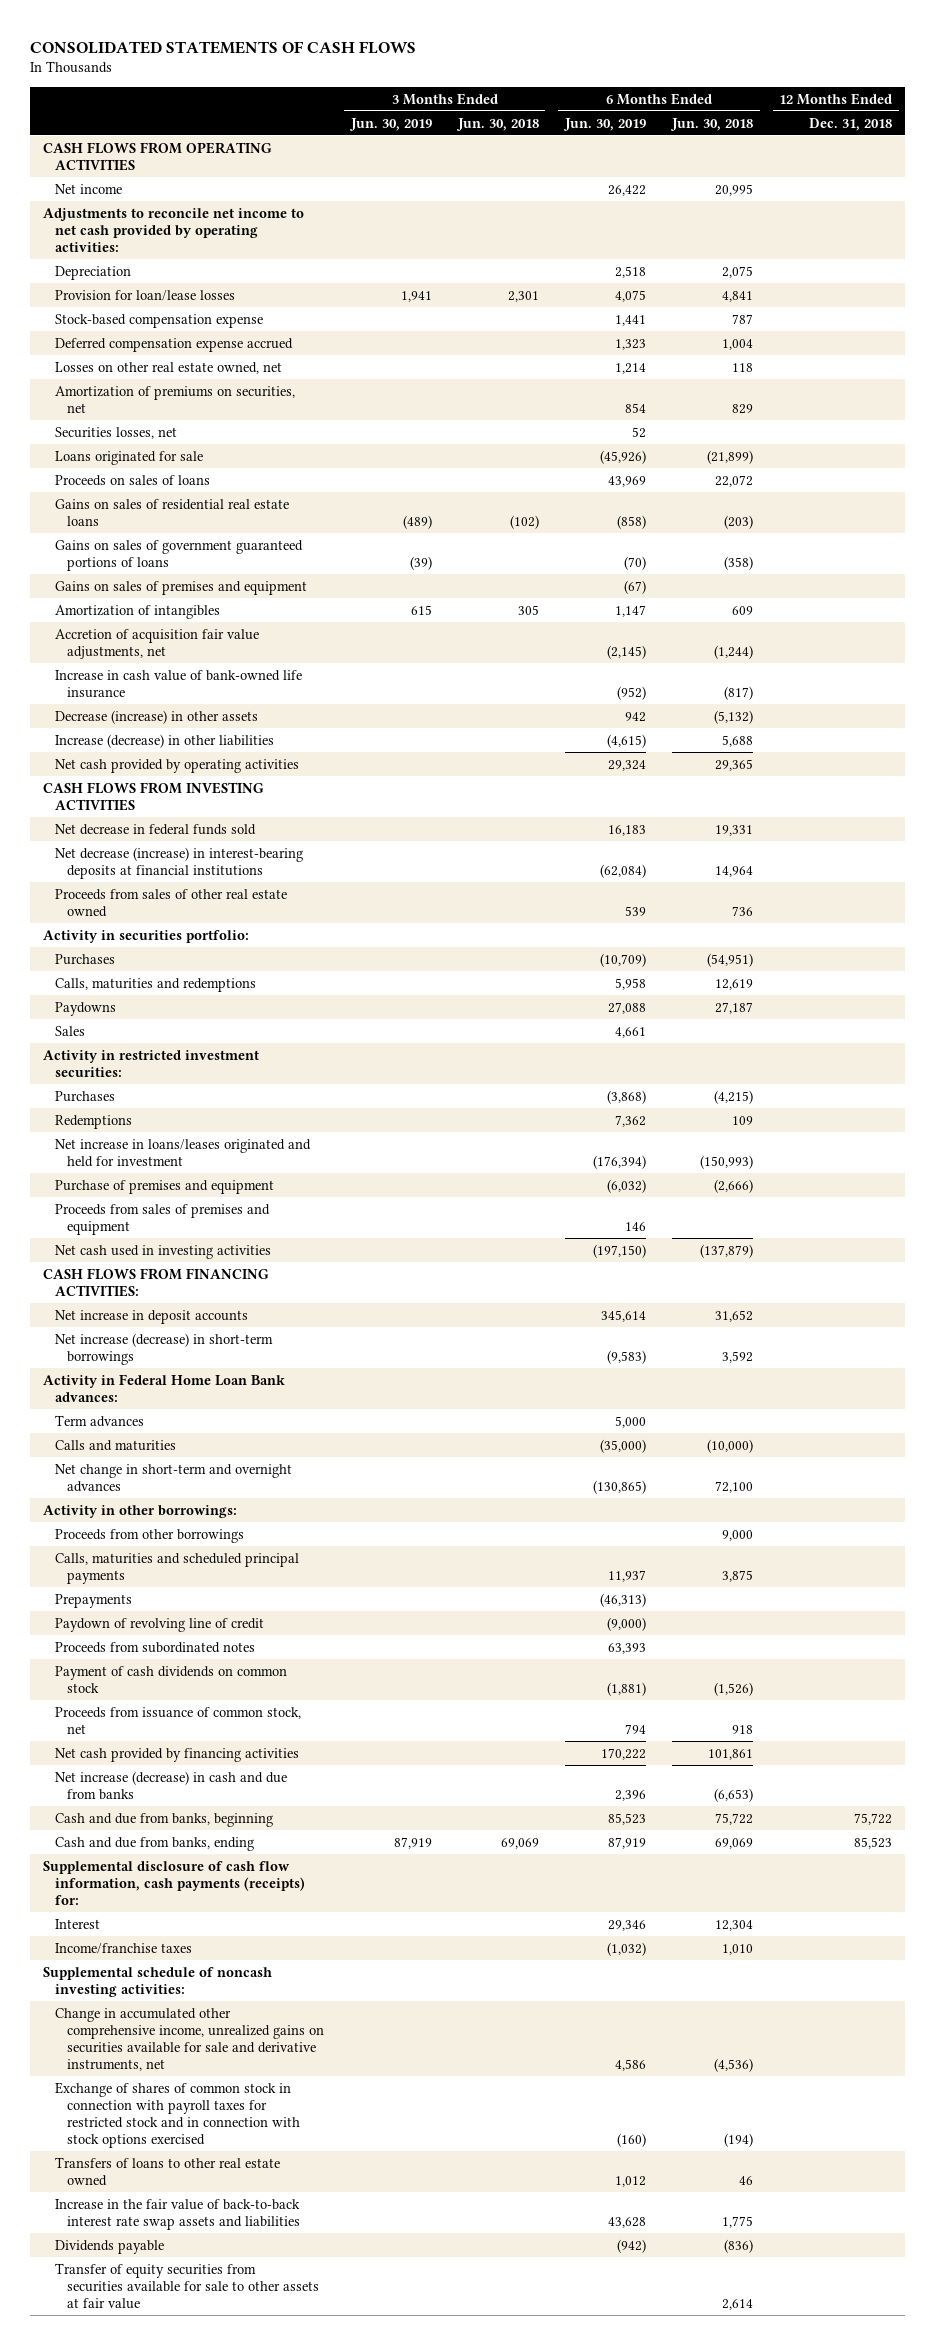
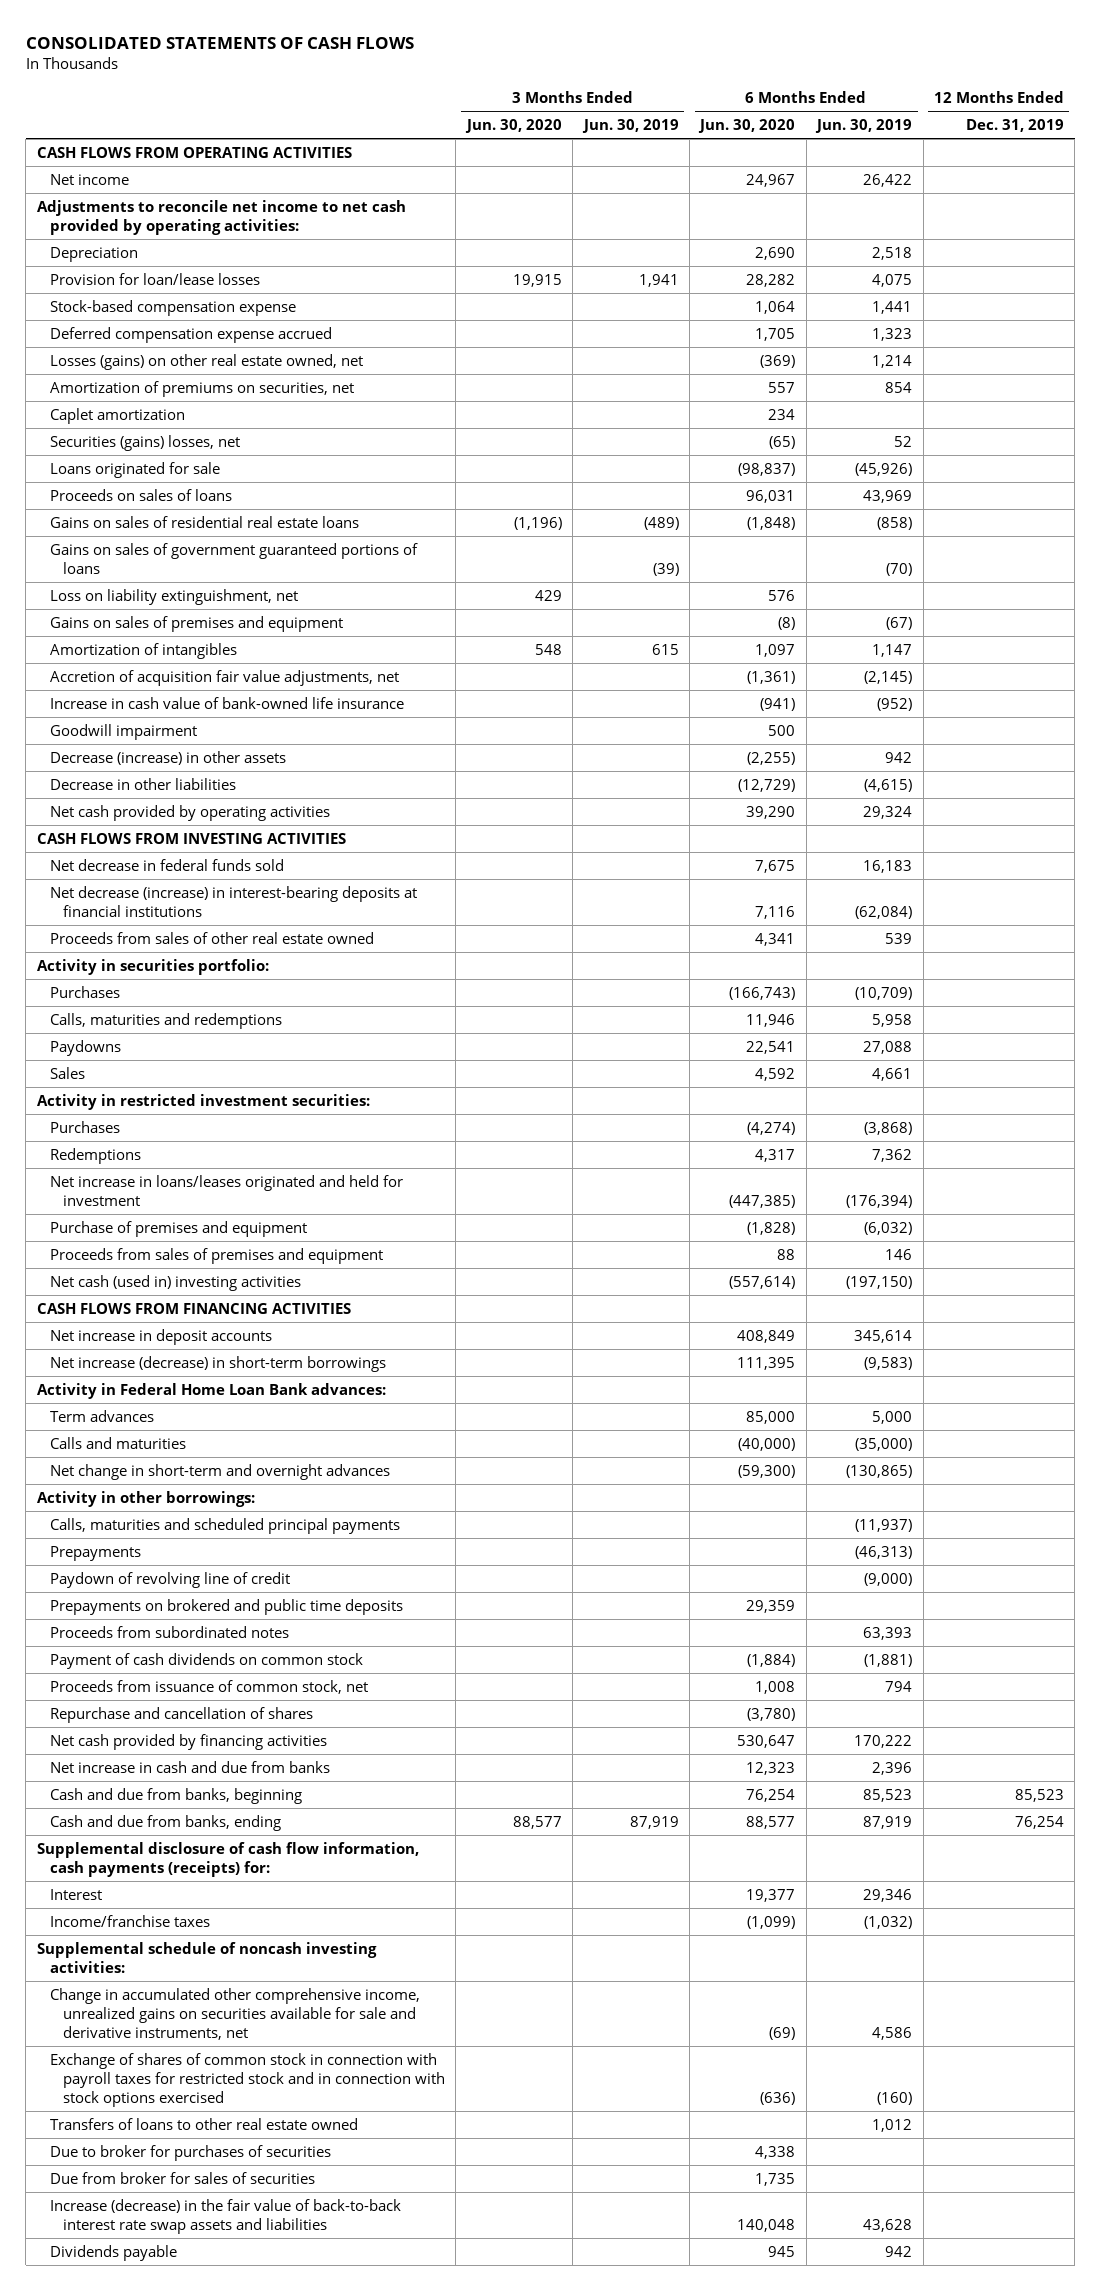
- | 3 Months Ended Jun. 30, 2019 | 3 Months Ended Jun. 30, 2018 | 6 Months Ended Jun. 30, 2019 | 6 Months Ended Jun. 30, 2018 | 12 Months Ended Dec. 31, 2018
+ | 3 Months Ended Jun. 30, 2020 | 3 Months Ended Jun. 30, 2019 | 6 Months Ended Jun. 30, 2020 | 6 Months Ended Jun. 30, 2019 | 12 Months Ended Dec. 31, 2019
- Losses on other real estate owned, net | | | 1,214 | 118 |
+ Losses (gains) on other real estate owned, net | | | (369) | 1,214 |
- Securities losses, net | | | 52 | |
+ Caplet amortization | | | 234 | |
+ Securities (gains) losses, net | | | (65) | 52 |
+ Loss on liability extinguishment, net | 429 | | 576 | |
+ Goodwill impairment | | | 500 | |
- Increase (decrease) in other liabilities | | | (4,615) | 5,688 |
+ Decrease in other liabilities | | | (12,729) | (4,615) |
- Net cash used in investing activities | | | (197,150) | (137,879) |
- CASH FLOWS FROM FINANCING ACTIVITIES:
+ Net cash (used in) investing activities | | | (557,614) | (197,150) |
+ CASH FLOWS FROM FINANCING ACTIVITIES
- Proceeds from other borrowings | | | | 9,000 |
- Calls, maturities and scheduled principal payments | | | 11,937 | 3,875 |
+ Calls, maturities and scheduled principal payments | | | | (11,937) |
+ Prepayments on brokered and public time deposits | | | 29,359 | |
+ Repurchase and cancellation of shares | | | (3,780) | |
- Net increase (decrease) in cash and due from banks | | | 2,396 | (6,653) |
+ Net increase in cash and due from banks | | | 12,323 | 2,396 |
- Increase in the fair value of back-to-back interest rate swap assets and liabilities | | | 43,628 | 1,775 |
- Dividends payable | | | (942) | (836) |
- Transfer of equity securities from securities available for sale to other assets at fair value | | | | 2,614 |
+ Due to broker for purchases of securities | | | 4,338 | |
+ Due from broker for sales of securities | | | 1,735 | |
+ Increase (decrease) in the fair value of back-to-back interest rate swap assets and liabilities | | | 140,048 | 43,628 |
+ Dividends payable | | | 945 | 942 |

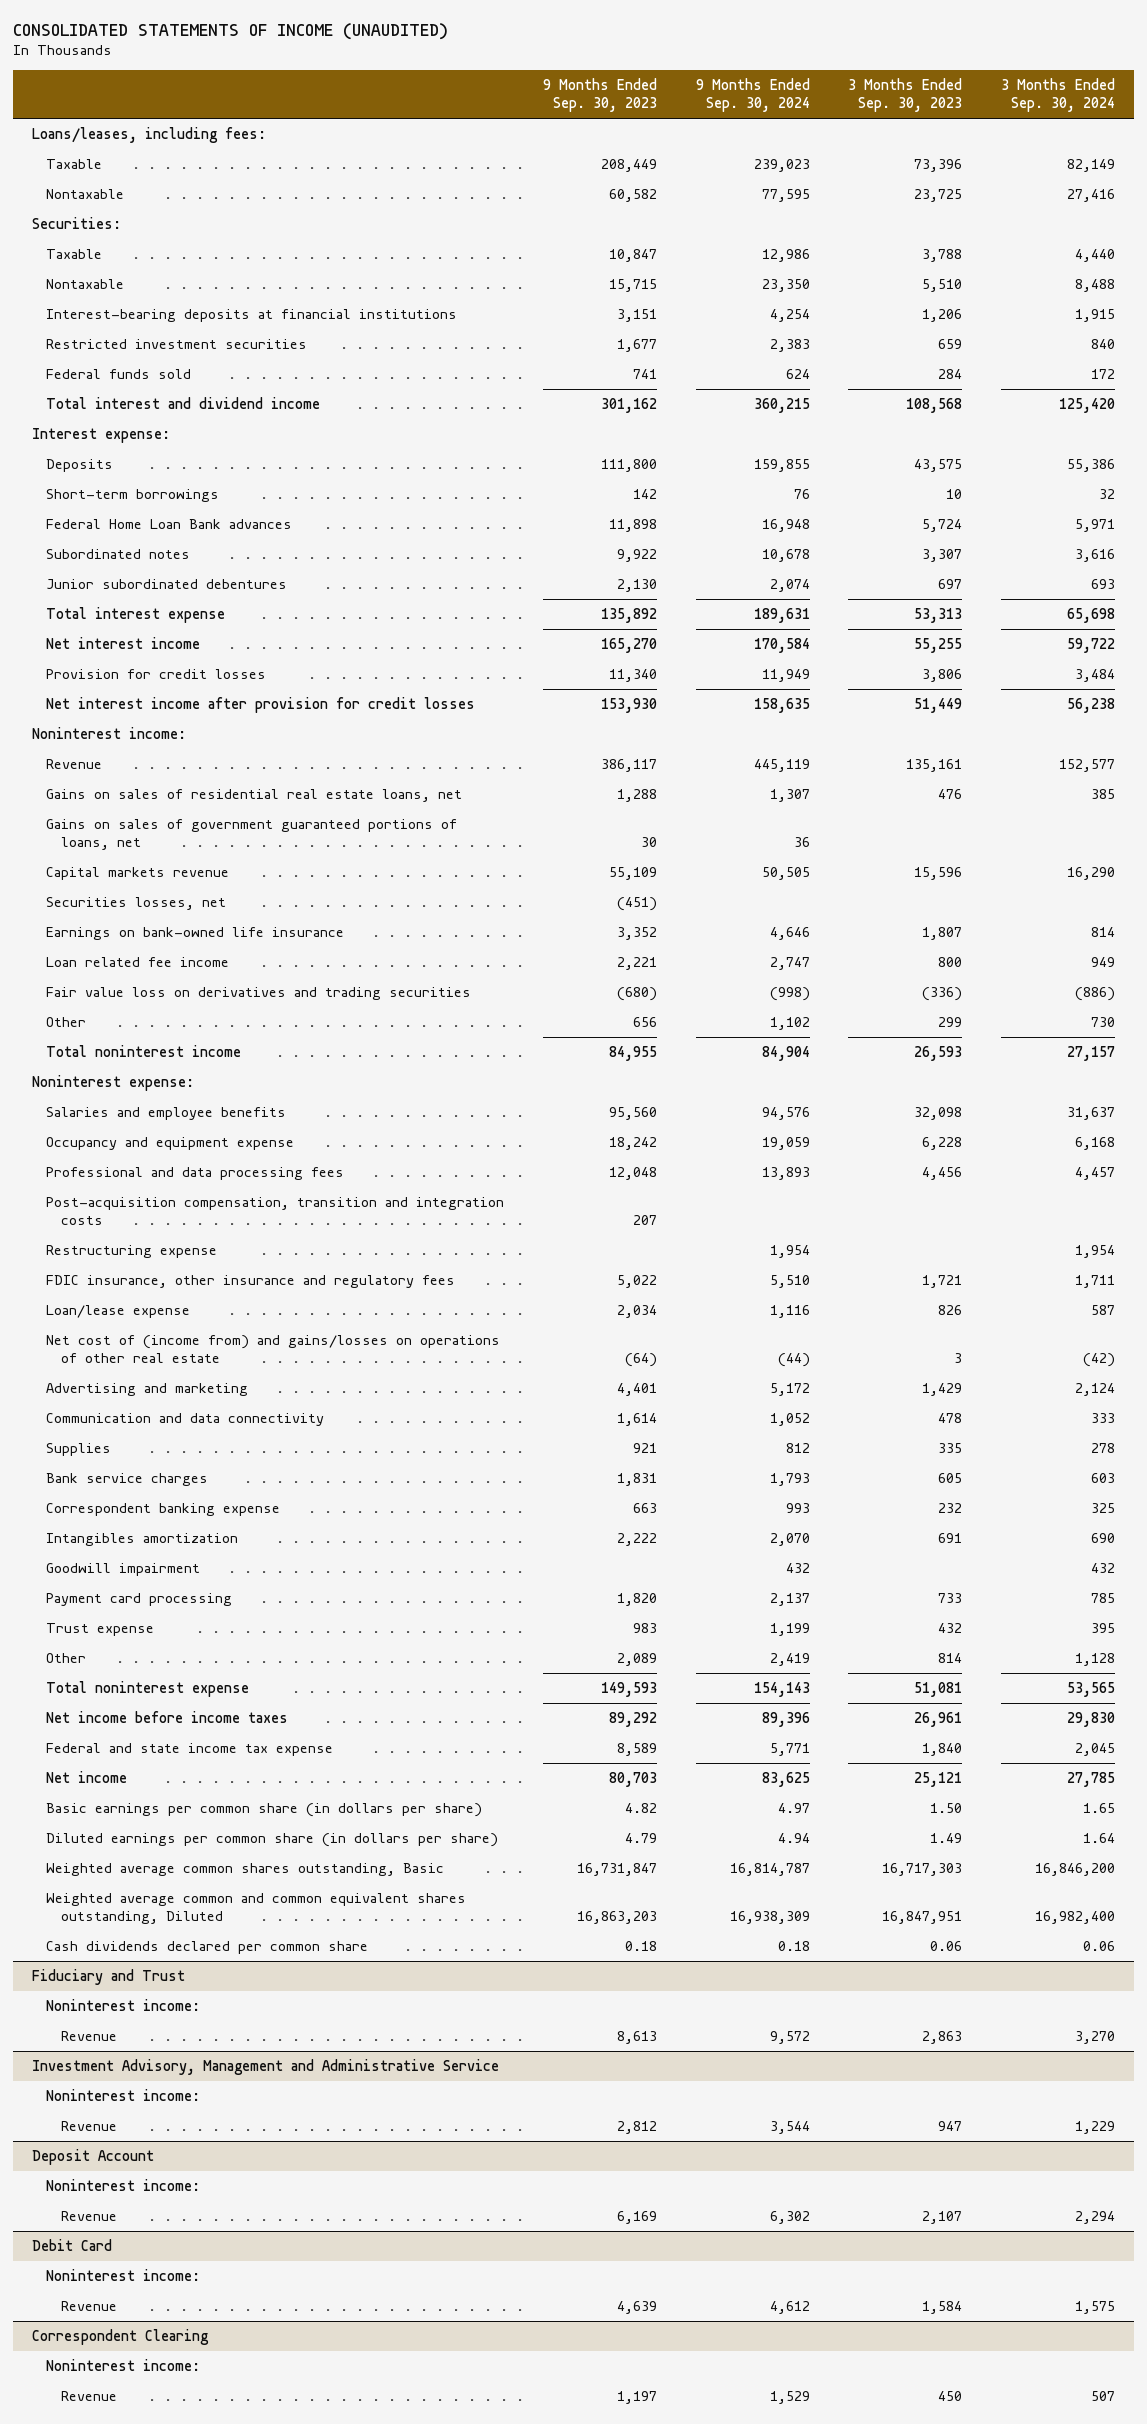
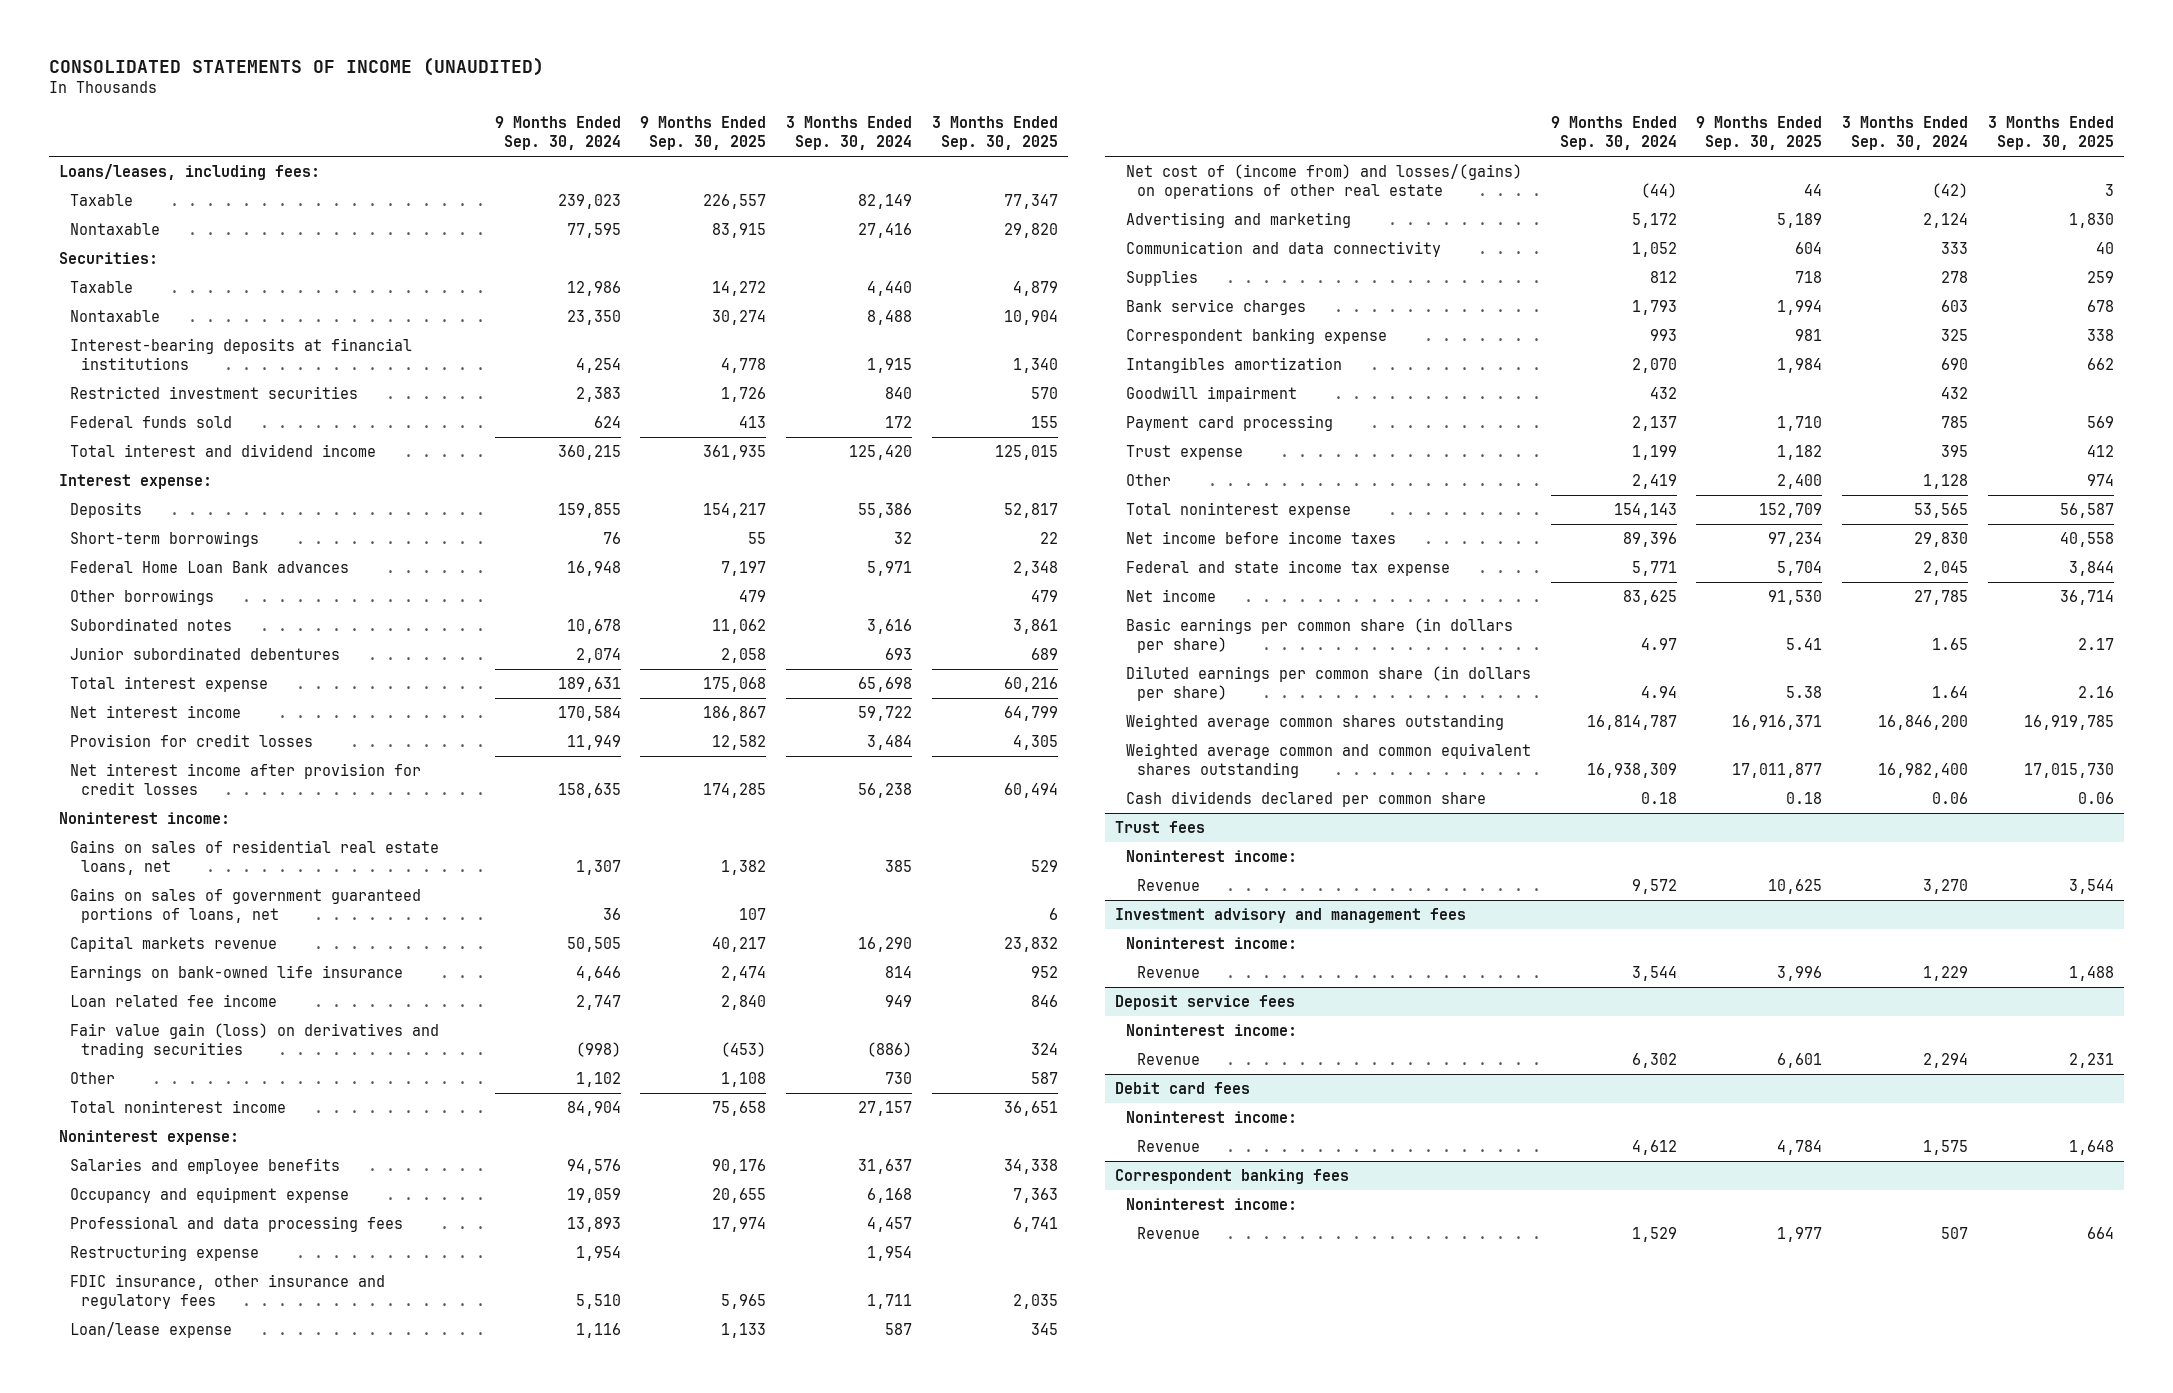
- | 9 Months Ended Sep. 30, 2023 | 9 Months Ended Sep. 30, 2024 | 3 Months Ended Sep. 30, 2023 | 3 Months Ended Sep. 30, 2024
+ | 9 Months Ended Sep. 30, 2024 | 9 Months Ended Sep. 30, 2025 | 3 Months Ended Sep. 30, 2024 | 3 Months Ended Sep. 30, 2025
+ Other borrowings | | 479 | | 479
- Revenue | 386,117 | 445,119 | 135,161 | 152,577
- Securities losses, net | (451) | | |
- Fair value loss on derivatives and trading securities | (680) | (998) | (336) | (886)
+ Fair value gain (loss) on derivatives and trading securities | (998) | (453) | (886) | 324
- Post-acquisition compensation, transition and integration costs | 207 | | |
- Net cost of (income from) and gains/losses on operations of other real estate | (64) | (44) | 3 | (42)
+ Net cost of (income from) and losses/(gains) on operations of other real estate | (44) | 44 | (42) | 3
- Weighted average common shares outstanding, Basic | 16,731,847 | 16,814,787 | 16,717,303 | 16,846,200
- Weighted average common and common equivalent shares outstanding, Diluted | 16,863,203 | 16,938,309 | 16,847,951 | 16,982,400
+ Weighted average common shares outstanding | 16,814,787 | 16,916,371 | 16,846,200 | 16,919,785
+ Weighted average common and common equivalent shares outstanding | 16,938,309 | 17,011,877 | 16,982,400 | 17,015,730
- Fiduciary and Trust
+ Trust fees
- Investment Advisory, Management and Administrative Service
+ Investment advisory and management fees
- Deposit Account
+ Deposit service fees
- Debit Card
+ Debit card fees
- Correspondent Clearing
+ Correspondent banking fees

